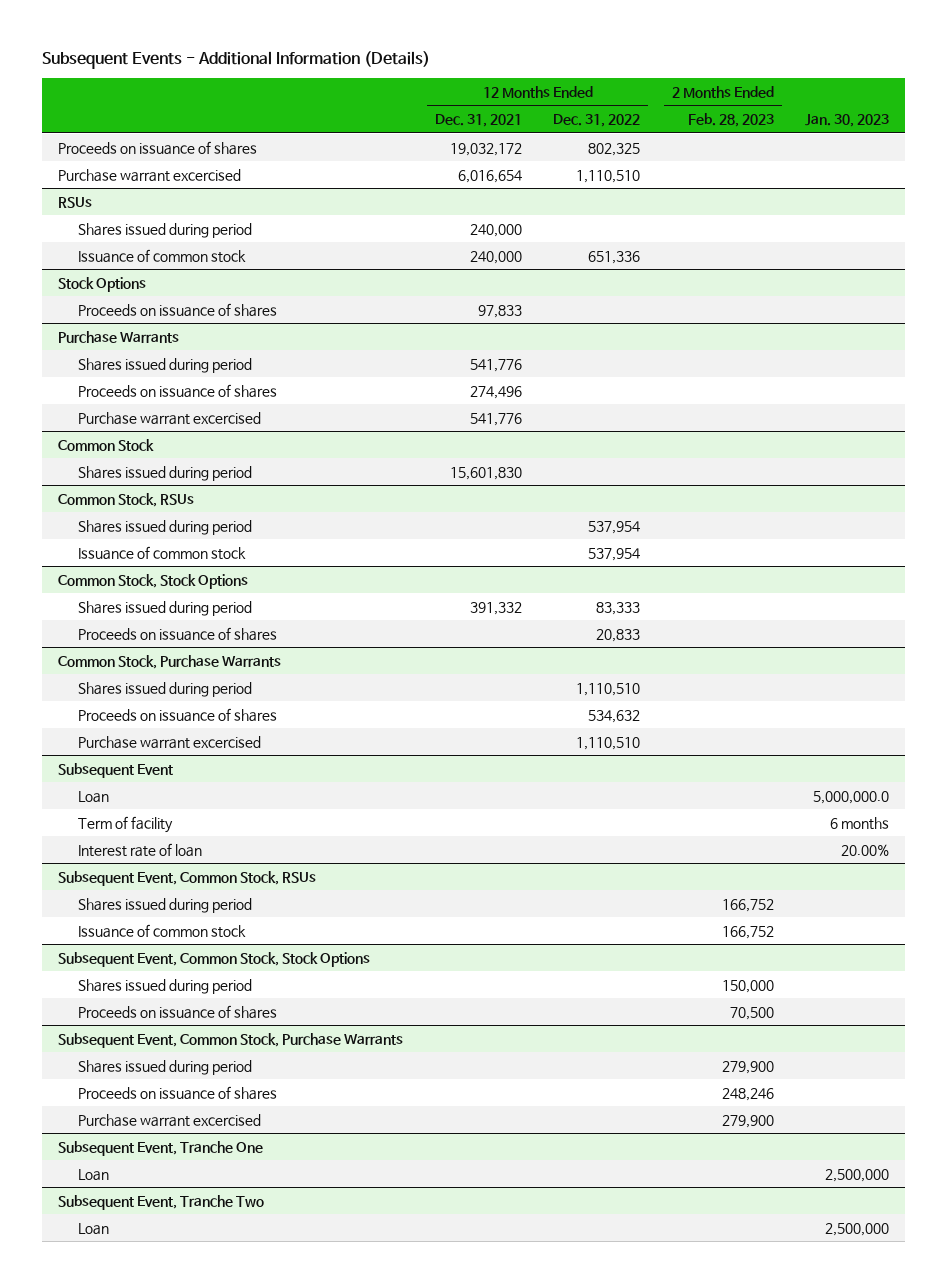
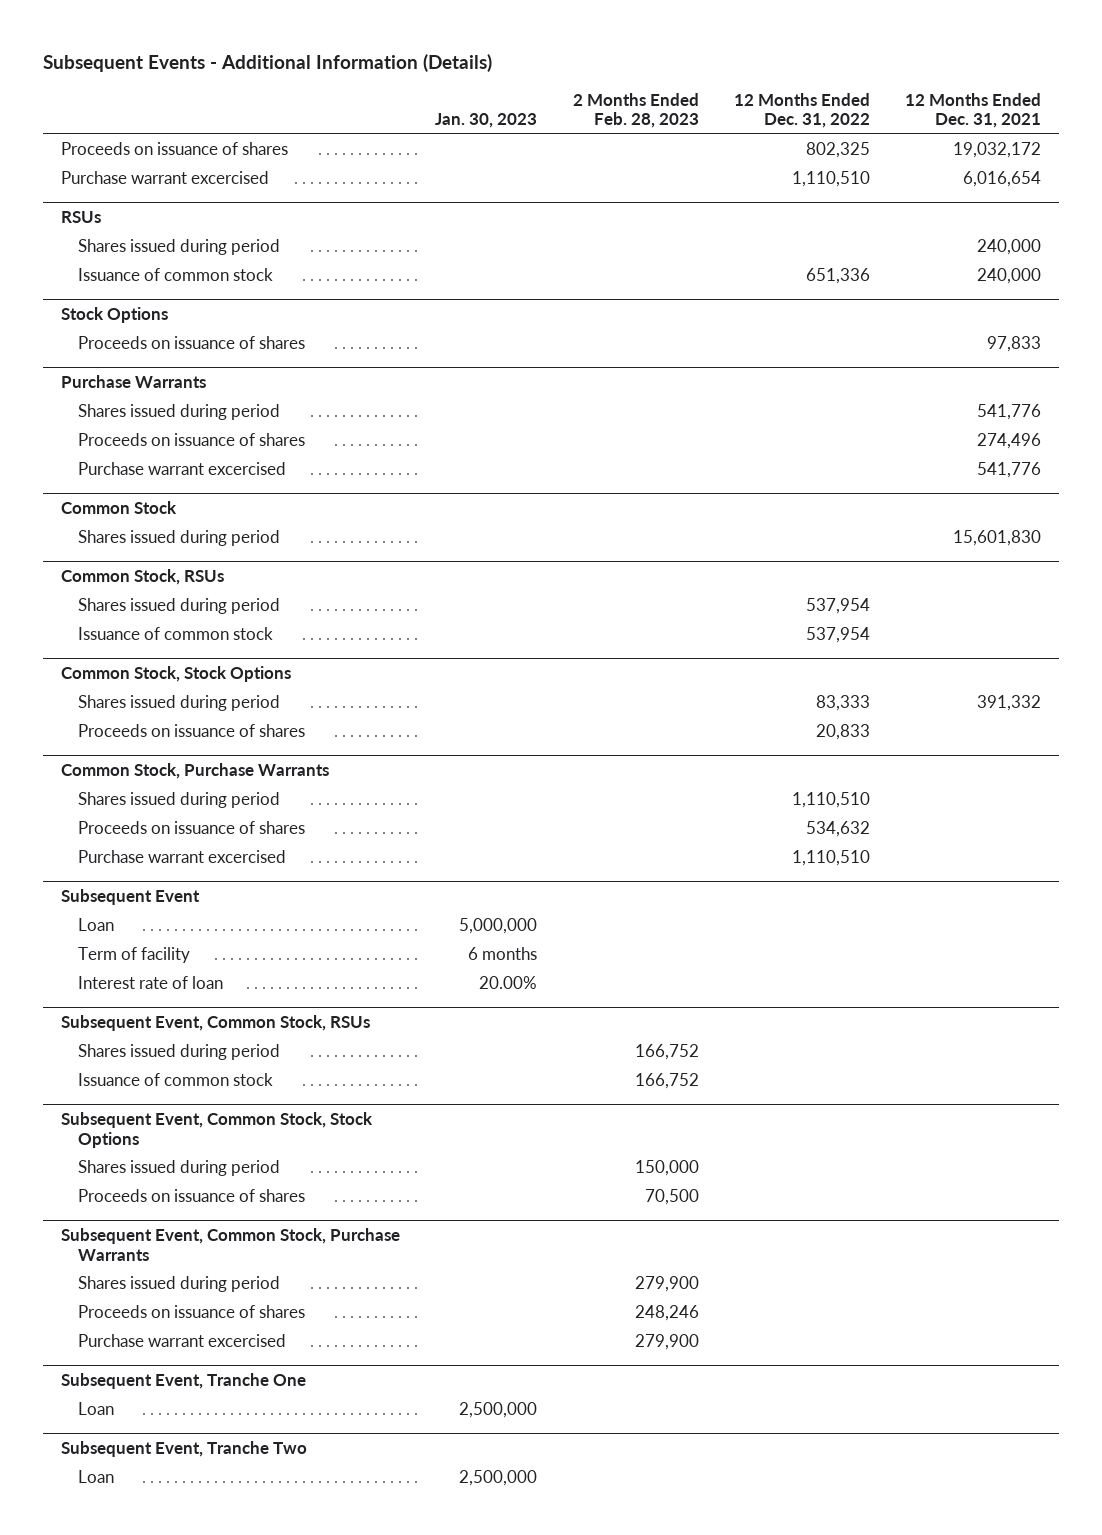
- | 12 Months Ended Dec. 31, 2021 | 12 Months Ended Dec. 31, 2022 | 2 Months Ended Feb. 28, 2023 | Jan. 30, 2023
+ | Jan. 30, 2023 | 2 Months Ended Feb. 28, 2023 | 12 Months Ended Dec. 31, 2022 | 12 Months Ended Dec. 31, 2021
@ Subsequent Event
- Loan | | | | 5,000,000.0
+ Loan | 5,000,000 | | |

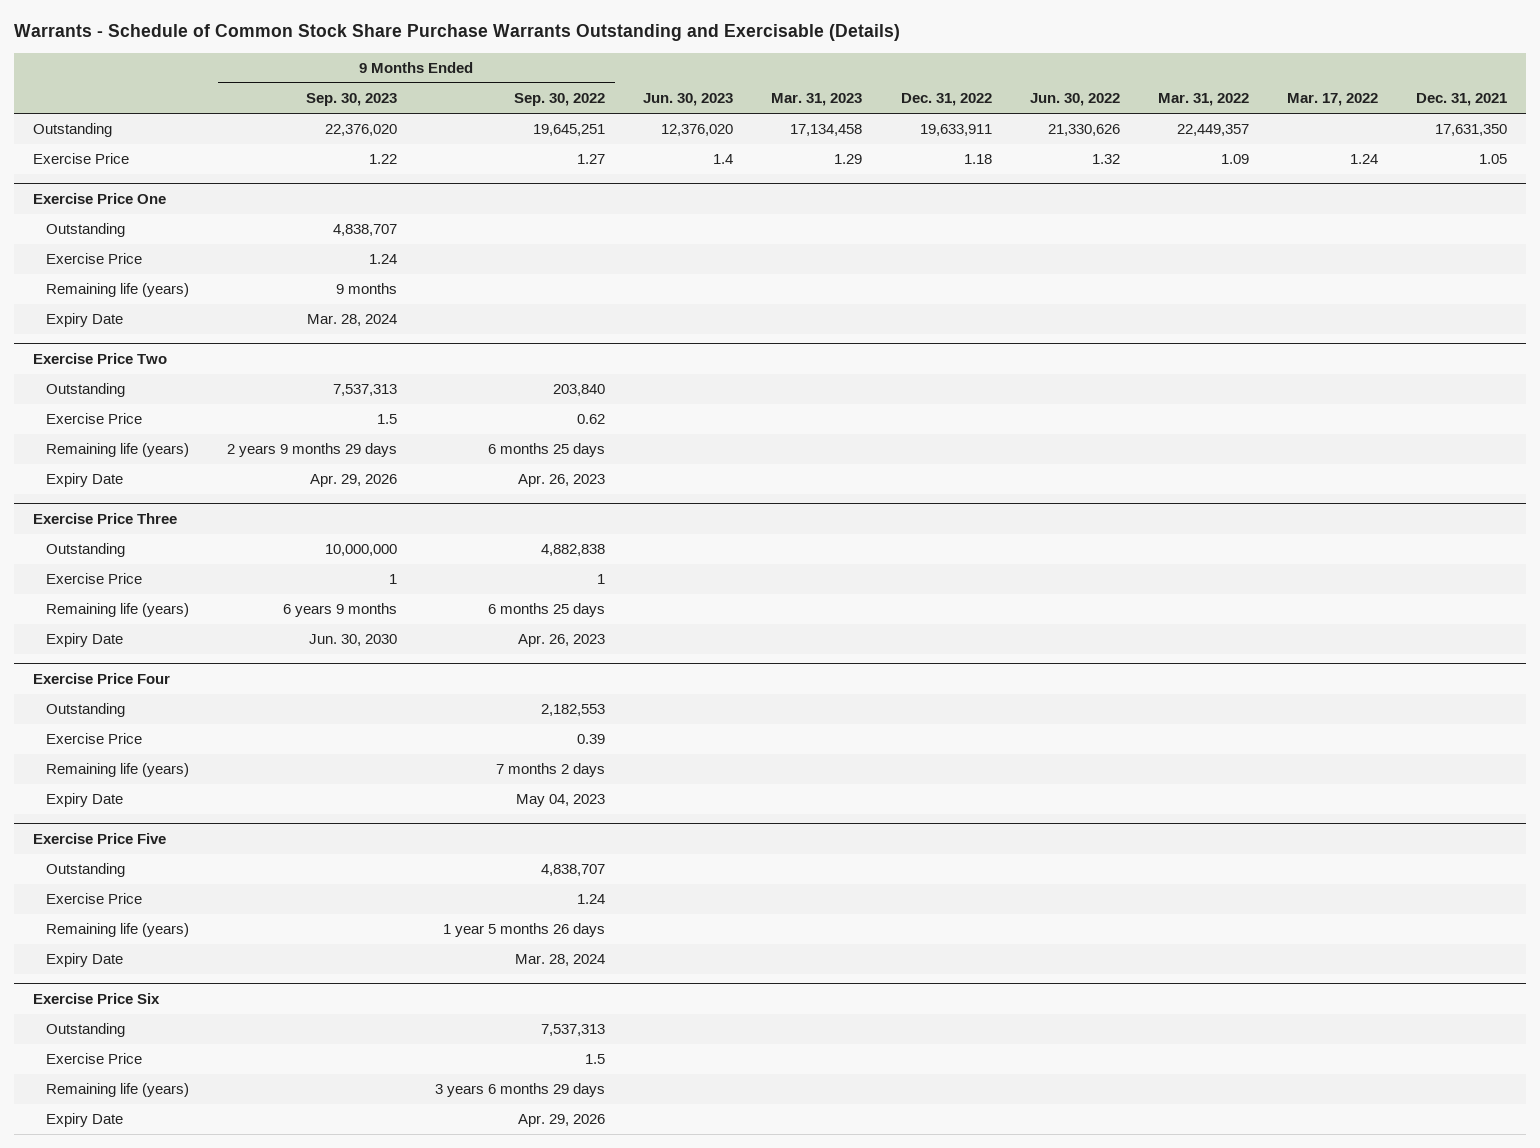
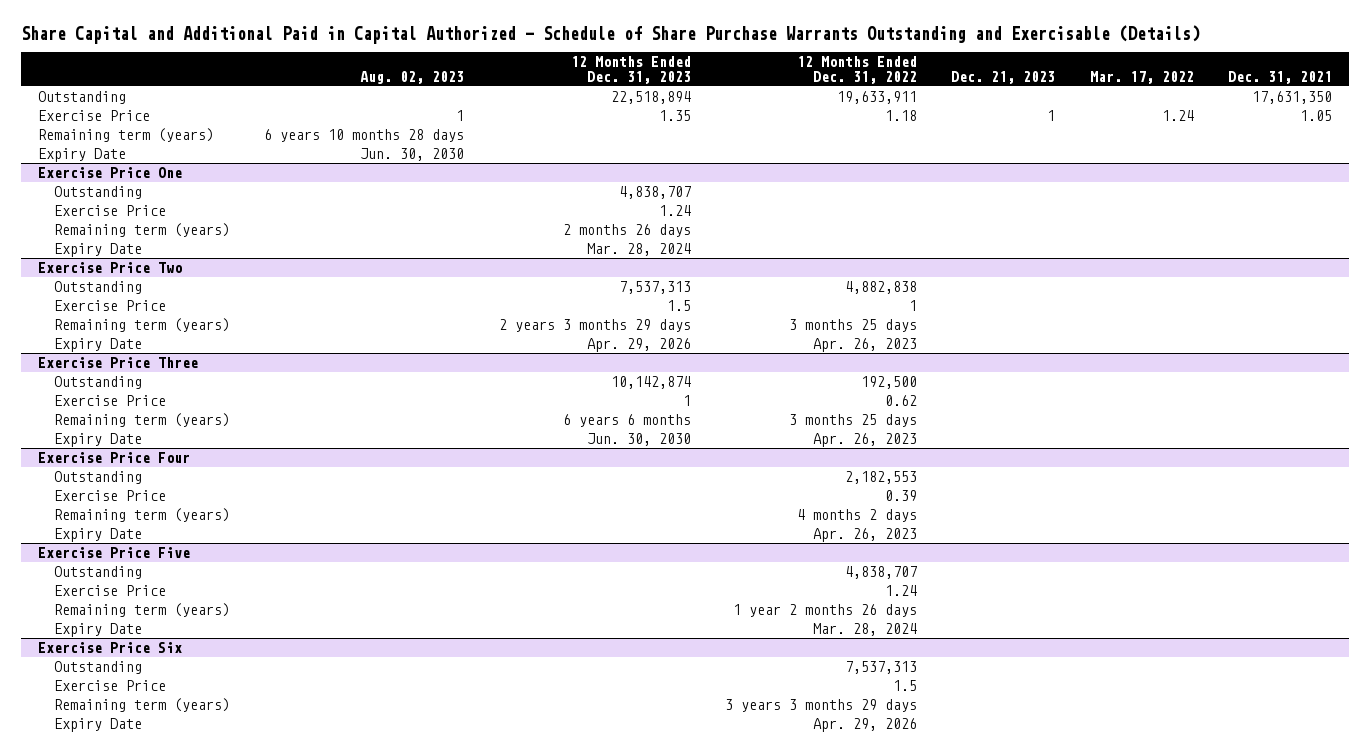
- Warrants - Schedule of Common Stock Share Purchase Warrants Outstanding and Exercisable (Details)
+ Share Capital and Additional Paid in Capital Authorized - Schedule of Share Purchase Warrants Outstanding and Exercisable (Details)
- | 9 Months Ended Sep. 30, 2023 | 9 Months Ended Sep. 30, 2022 | Jun. 30, 2023 | Mar. 31, 2023 | Dec. 31, 2022 | Jun. 30, 2022 | Mar. 31, 2022 | Mar. 17, 2022 | Dec. 31, 2021
+ | Aug. 02, 2023 | 12 Months Ended Dec. 31, 2023 | 12 Months Ended Dec. 31, 2022 | Dec. 21, 2023 | Mar. 17, 2022 | Dec. 31, 2021
+ Remaining term (years) | 6 years 10 months 28 days | | | | |
+ Expiry Date | Jun. 30, 2030 | | | | |
@ Exercise Price One
- Remaining life (years) | 9 months | | | | | | | |
+ Remaining term (years) | | 2 months 26 days | | | |
@ Exercise Price Two
- Remaining life (years) | 2 years 9 months 29 days | 6 months 25 days | | | | | | |
+ Remaining term (years) | | 2 years 3 months 29 days | 3 months 25 days | | |
@ Exercise Price Three
- Remaining life (years) | 6 years 9 months | 6 months 25 days | | | | | | |
+ Remaining term (years) | | 6 years 6 months | 3 months 25 days | | |
@ Exercise Price Four
- Remaining life (years) | | 7 months 2 days | | | | | | |
+ Remaining term (years) | | | 4 months 2 days | | |
@ Exercise Price Five
- Remaining life (years) | | 1 year 5 months 26 days | | | | | | |
+ Remaining term (years) | | | 1 year 2 months 26 days | | |
@ Exercise Price Six
- Remaining life (years) | | 3 years 6 months 29 days | | | | | | |
+ Remaining term (years) | | | 3 years 3 months 29 days | | |

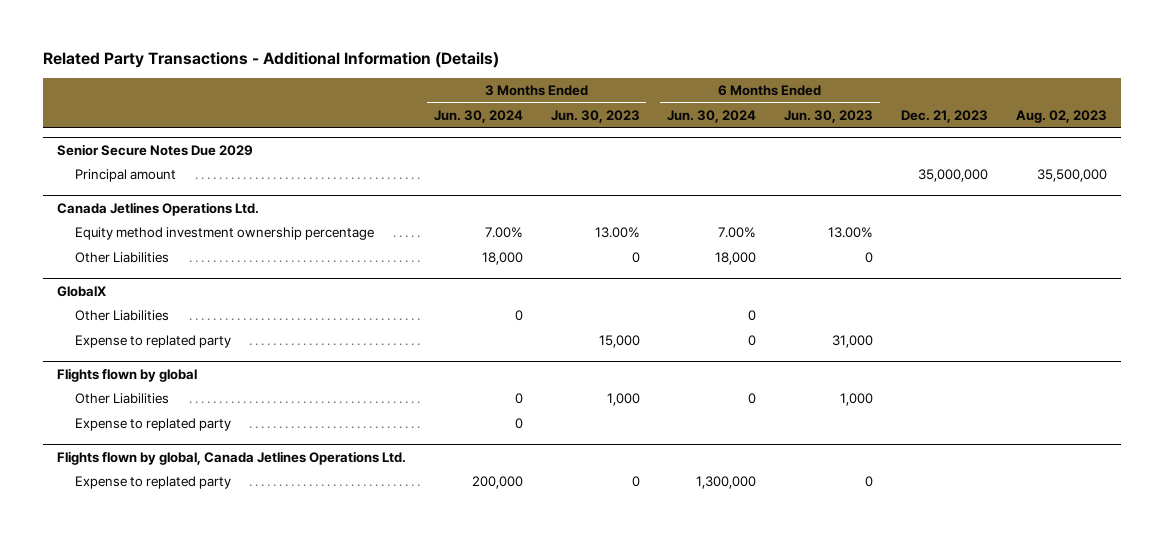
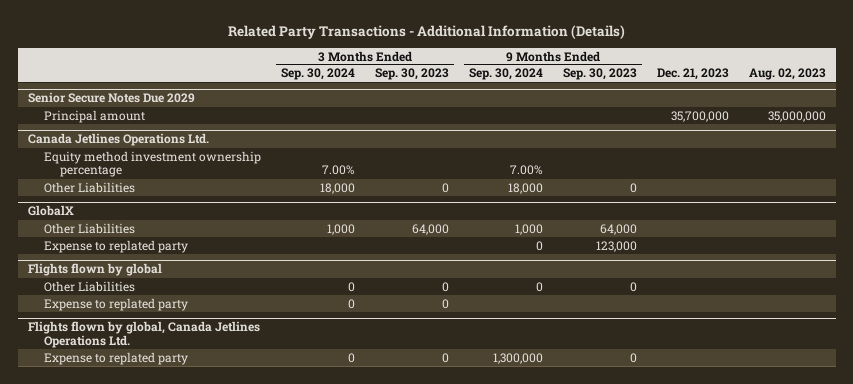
- | 3 Months Ended Jun. 30, 2024 | 3 Months Ended Jun. 30, 2023 | 6 Months Ended Jun. 30, 2024 | 6 Months Ended Jun. 30, 2023 | Dec. 21, 2023 | Aug. 02, 2023
+ | 3 Months Ended Sep. 30, 2024 | 3 Months Ended Sep. 30, 2023 | 9 Months Ended Sep. 30, 2024 | 9 Months Ended Sep. 30, 2023 | Dec. 21, 2023 | Aug. 02, 2023
@ Senior Secure Notes Due 2029
- Principal amount | | | | | 35,000,000 | 35,500,000
+ Principal amount | | | | | 35,700,000 | 35,000,000

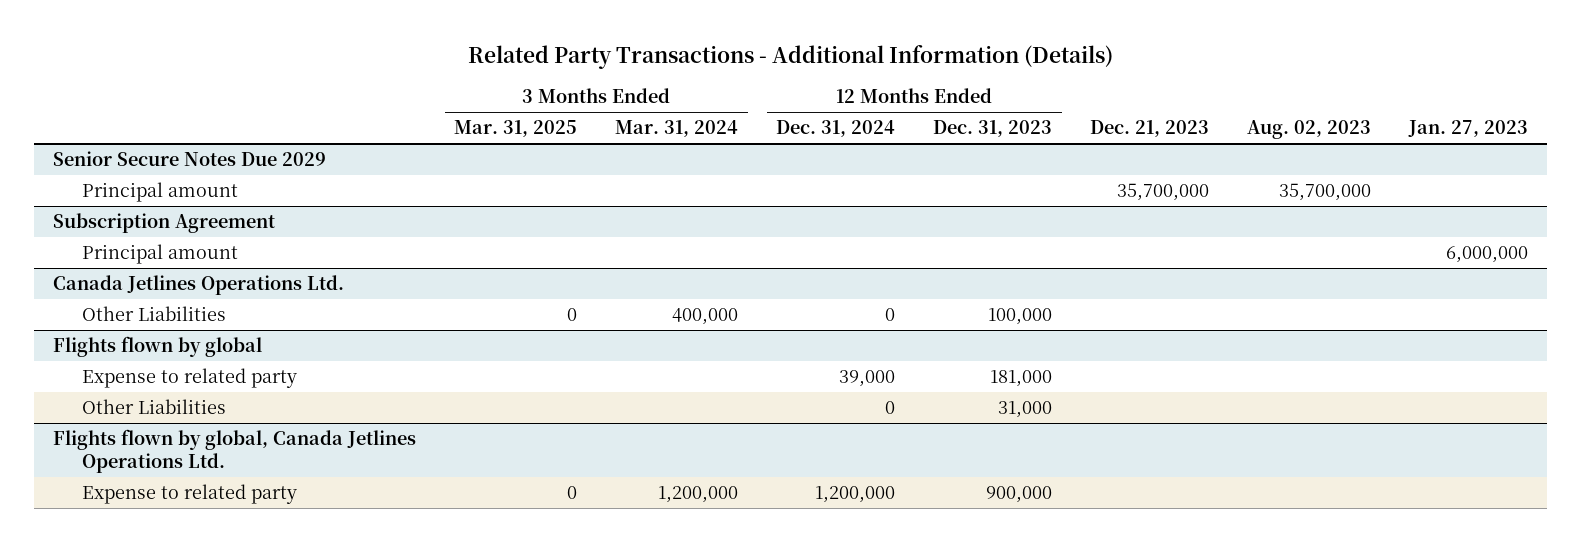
- | 3 Months Ended Sep. 30, 2024 | 3 Months Ended Sep. 30, 2023 | 9 Months Ended Sep. 30, 2024 | 9 Months Ended Sep. 30, 2023 | Dec. 21, 2023 | Aug. 02, 2023
+ | 3 Months Ended Mar. 31, 2025 | 3 Months Ended Mar. 31, 2024 | 12 Months Ended Dec. 31, 2024 | 12 Months Ended Dec. 31, 2023 | Dec. 21, 2023 | Aug. 02, 2023 | Jan. 27, 2023
@ Senior Secure Notes Due 2029
- Principal amount | | | | | 35,700,000 | 35,000,000
+ Principal amount | | | | | 35,700,000 | 35,700,000 |
+ Subscription Agreement
+ Principal amount | | | | | | | 6,000,000
@ Canada Jetlines Operations Ltd.
- Equity method investment ownership percentage | 7.00% | | 7.00% | | |
- GlobalX
- Other Liabilities | 1,000 | 64,000 | 1,000 | 64,000 | |
- Expense to replated party | | | 0 | 123,000 | |
@ Flights flown by global
+ Expense to related party | | | 39,000 | 181,000 | | |
- Expense to replated party | 0 | 0 | | | |
@ Flights flown by global, Canada Jetlines Operations Ltd.
- Expense to replated party | 0 | 0 | 1,300,000 | 0 | |
+ Expense to related party | 0 | 1,200,000 | 1,200,000 | 900,000 | | |

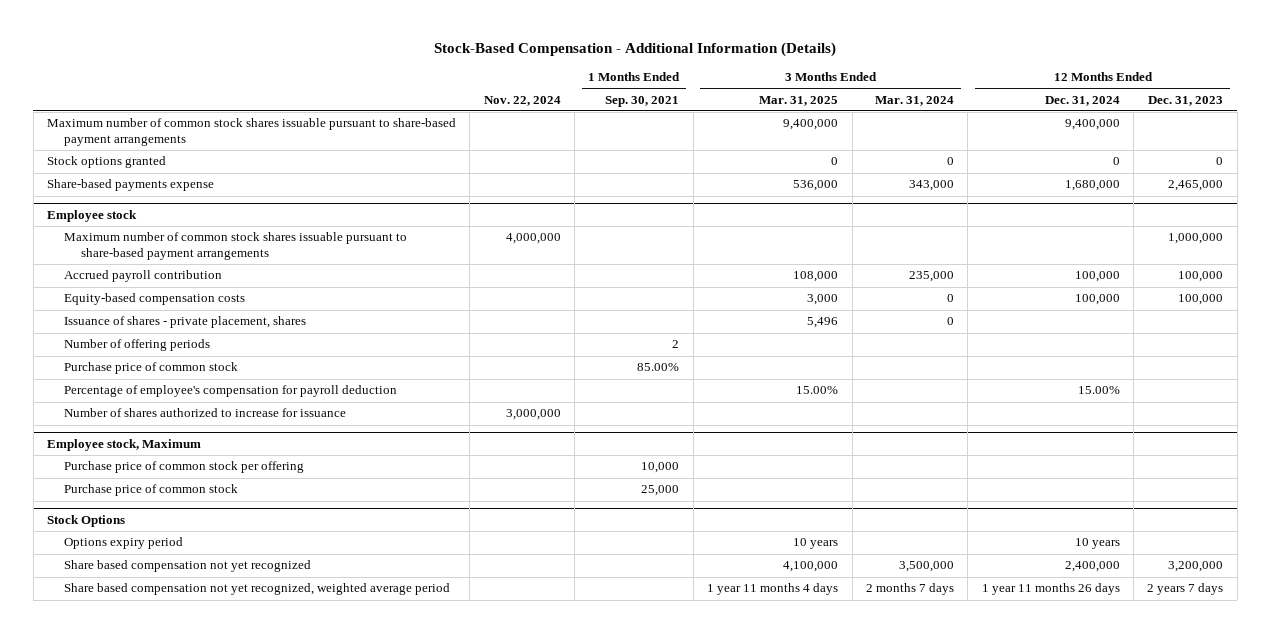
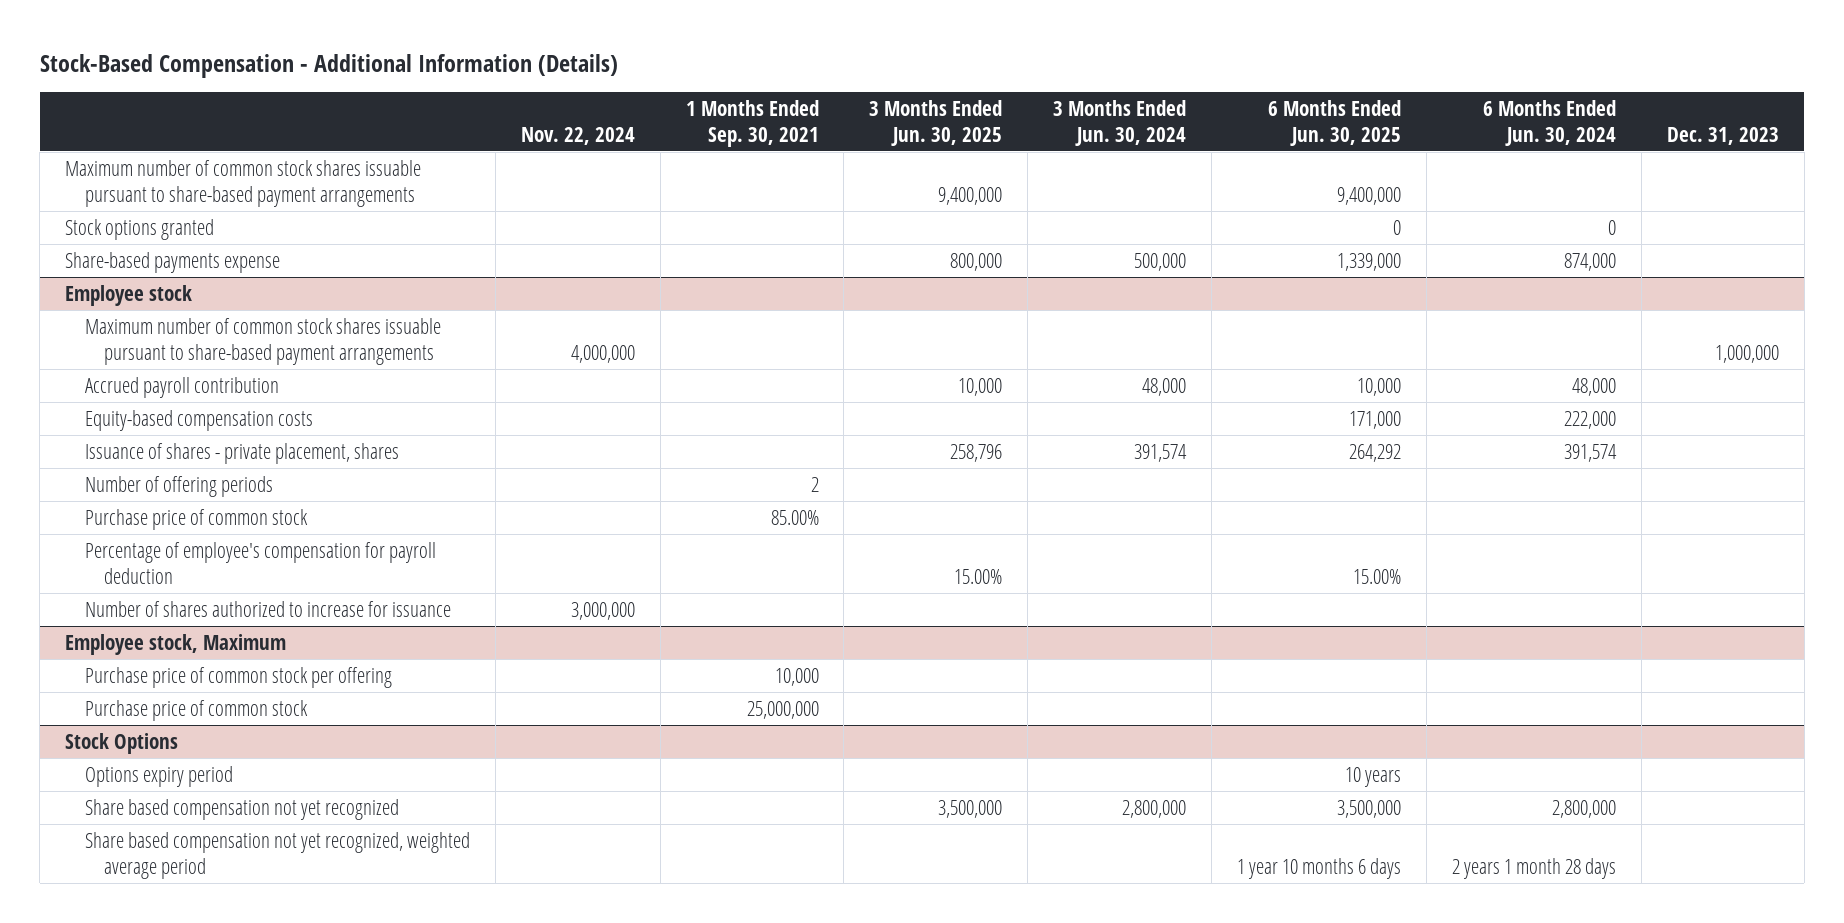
- | Nov. 22, 2024 | 1 Months Ended Sep. 30, 2021 | 3 Months Ended Mar. 31, 2025 | 3 Months Ended Mar. 31, 2024 | 12 Months Ended Dec. 31, 2024 | 12 Months Ended Dec. 31, 2023
+ | Nov. 22, 2024 | 1 Months Ended Sep. 30, 2021 | 3 Months Ended Jun. 30, 2025 | 3 Months Ended Jun. 30, 2024 | 6 Months Ended Jun. 30, 2025 | 6 Months Ended Jun. 30, 2024 | Dec. 31, 2023
@ Employee stock, Maximum
- Purchase price of common stock | | 25,000 | | | |
+ Purchase price of common stock | | 25,000,000 | | | | |

